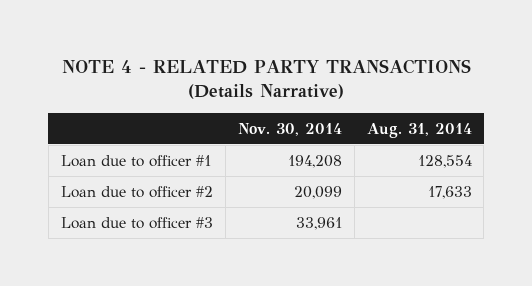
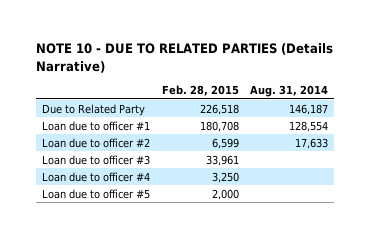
- NOTE 4 - RELATED PARTY TRANSACTIONS (Details Narrative)
+ NOTE 10 - DUE TO RELATED PARTIES (Details Narrative)
- | Nov. 30, 2014 | Aug. 31, 2014
+ | Feb. 28, 2015 | Aug. 31, 2014
+ Due to Related Party | 226,518 | 146,187
+ Loan due to officer #4 | 3,250 |
+ Loan due to officer #5 | 2,000 |

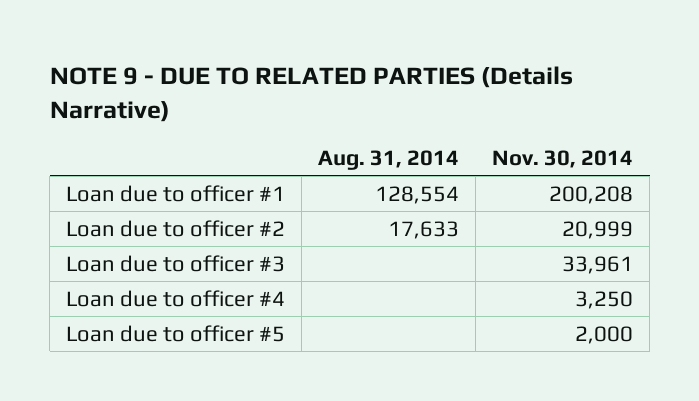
- NOTE 10 - DUE TO RELATED PARTIES (Details Narrative)
+ NOTE 9 - DUE TO RELATED PARTIES (Details Narrative)
- | Feb. 28, 2015 | Aug. 31, 2014
+ | Aug. 31, 2014 | Nov. 30, 2014
- Due to Related Party | 226,518 | 146,187

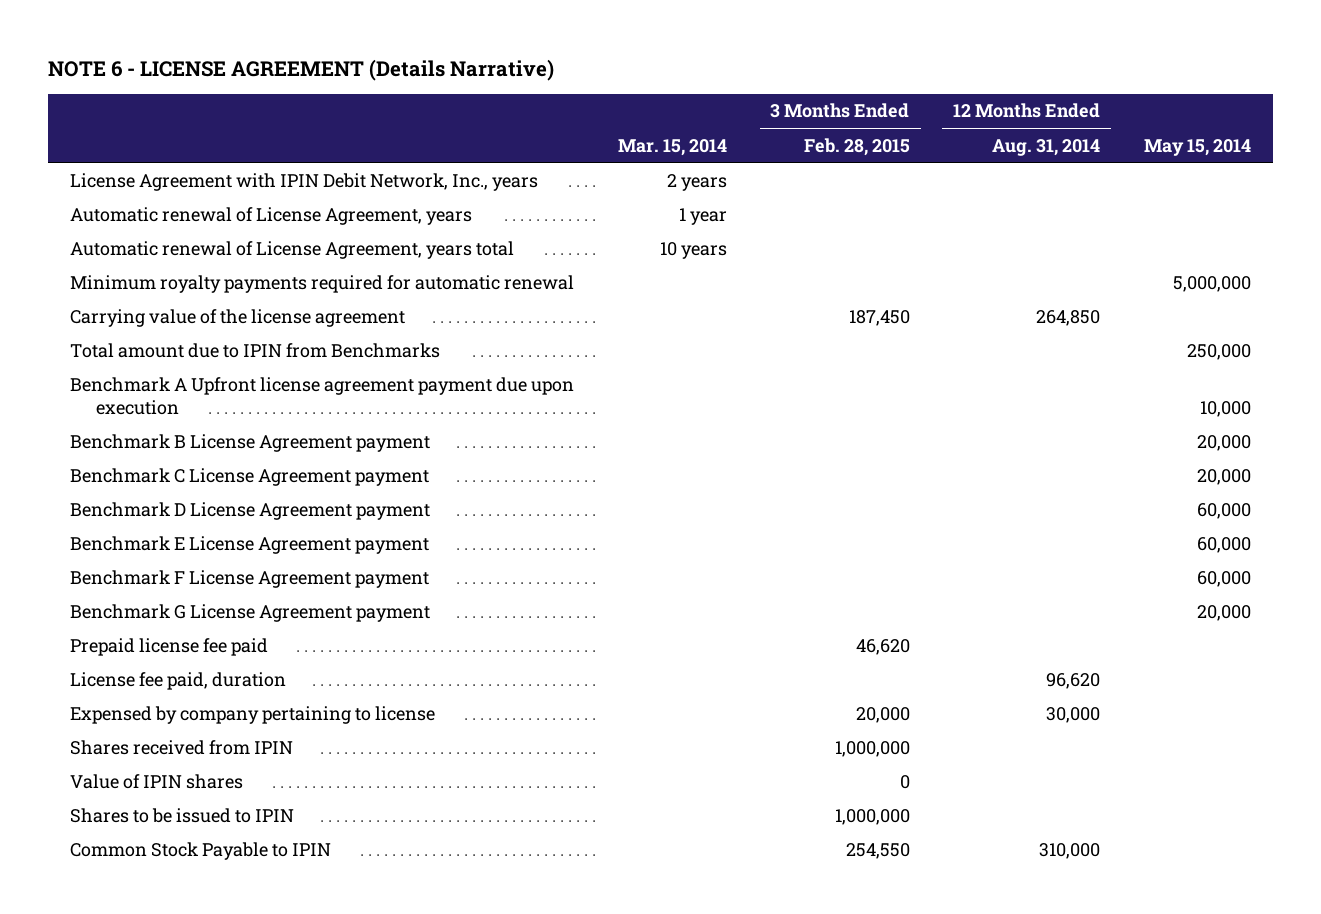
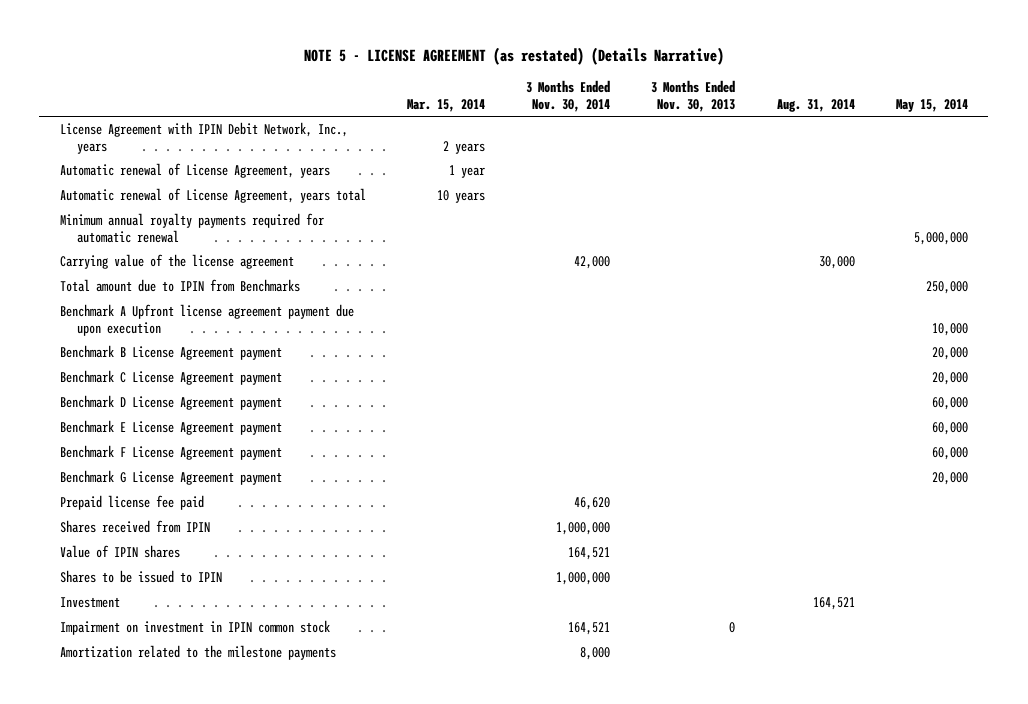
- NOTE 6 - LICENSE AGREEMENT (Details Narrative)
+ NOTE 5 - LICENSE AGREEMENT (as restated) (Details Narrative)
- | Mar. 15, 2014 | 3 Months Ended Feb. 28, 2015 | 12 Months Ended Aug. 31, 2014 | May 15, 2014
+ | Mar. 15, 2014 | 3 Months Ended Nov. 30, 2014 | 3 Months Ended Nov. 30, 2013 | Aug. 31, 2014 | May 15, 2014
- Minimum royalty payments required for automatic renewal | | | | 5,000,000
+ Minimum annual royalty payments required for automatic renewal | | | | | 5,000,000
- License fee paid, duration | | | 96,620 |
- Expensed by company pertaining to license | | 20,000 | 30,000 |
- Common Stock Payable to IPIN | | 254,550 | 310,000 |
+ Investment | | | | 164,521 |
+ Impairment on investment in IPIN common stock | | 164,521 | 0 | |
+ Amortization related to the milestone payments | | 8,000 | | |

